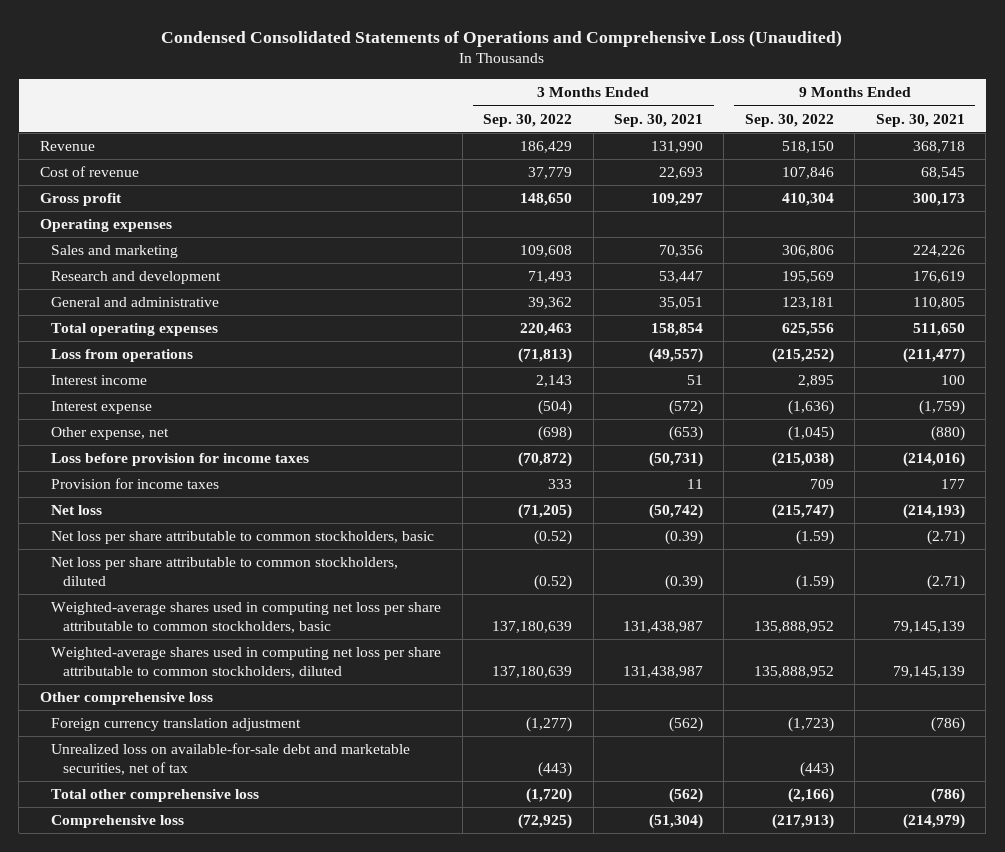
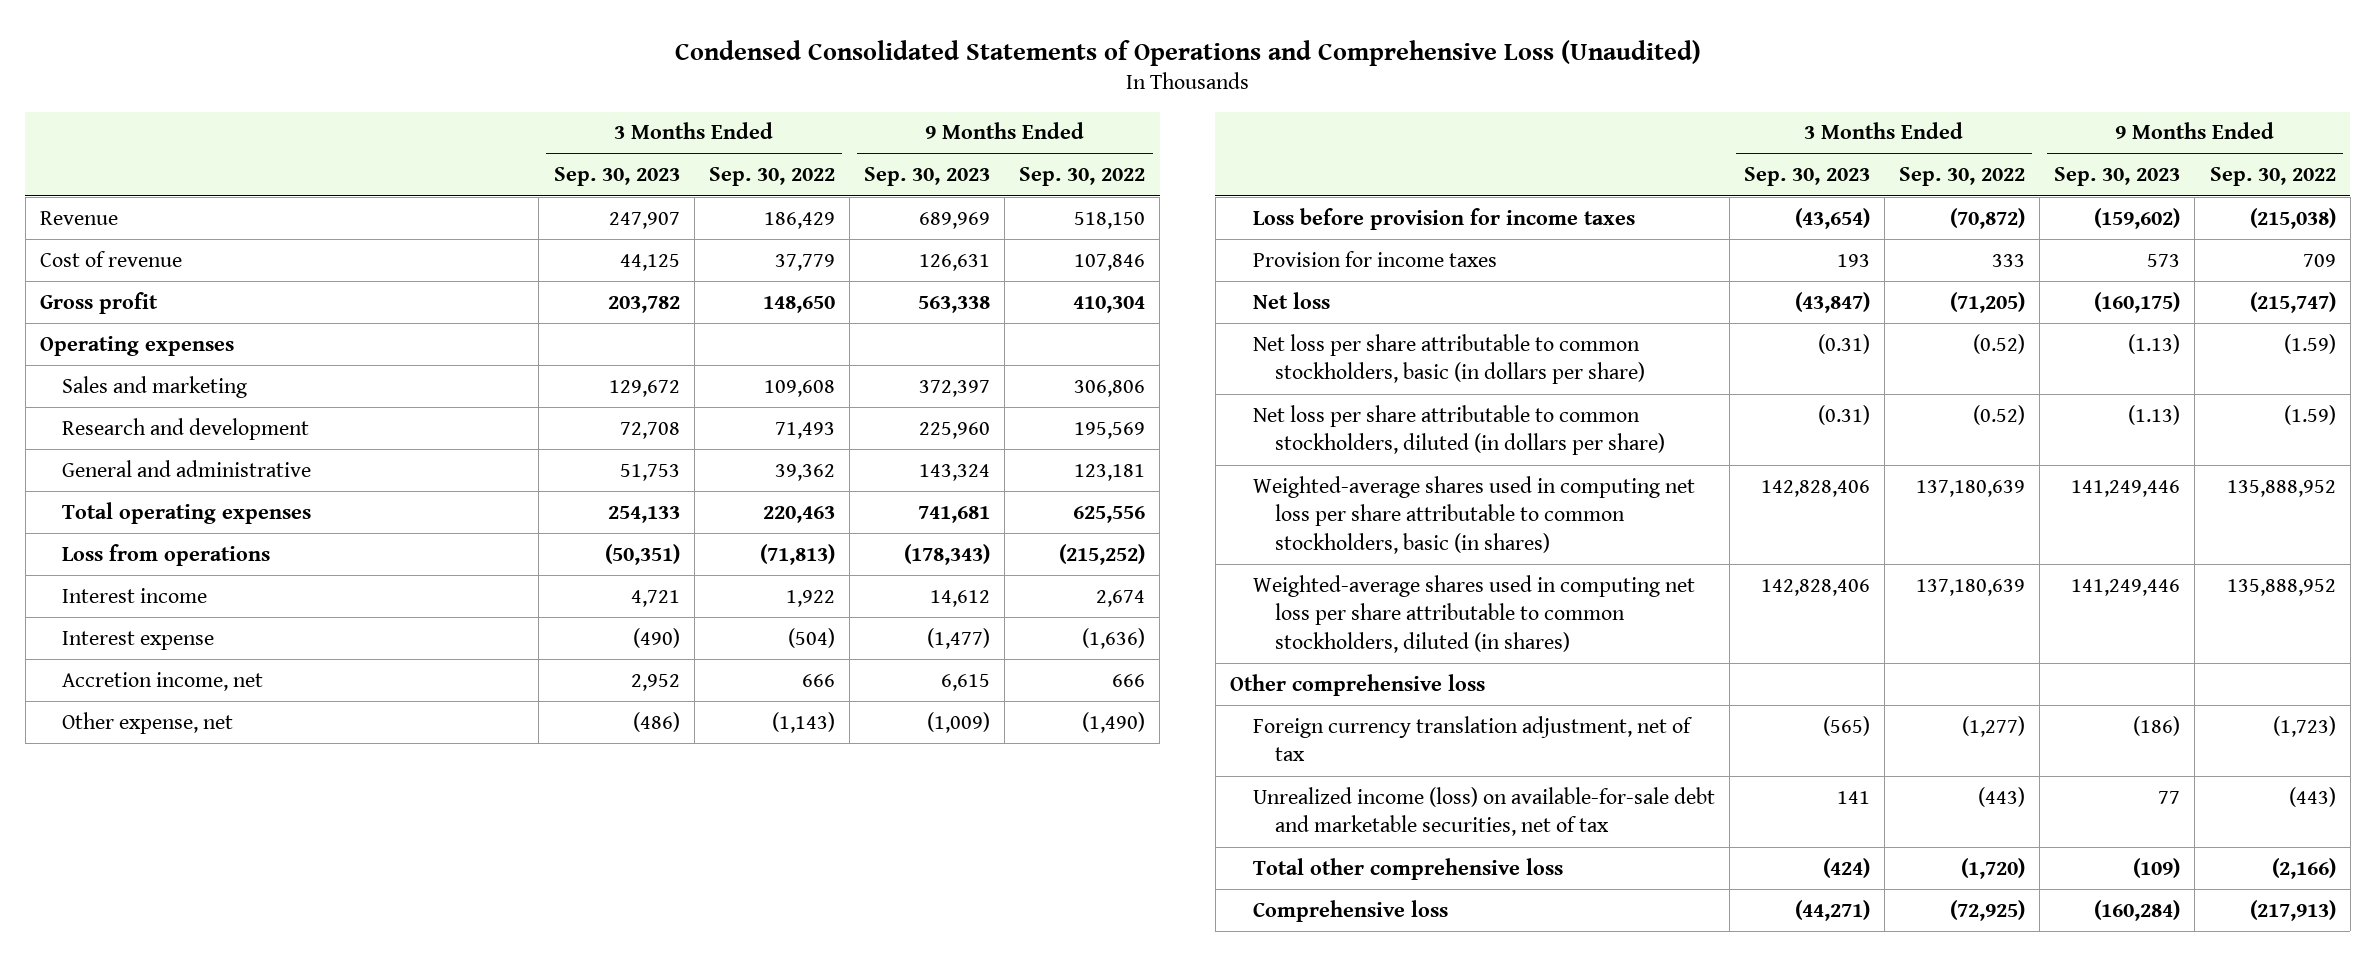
- | 3 Months Ended Sep. 30, 2022 | 3 Months Ended Sep. 30, 2021 | 9 Months Ended Sep. 30, 2022 | 9 Months Ended Sep. 30, 2021
+ | 3 Months Ended Sep. 30, 2023 | 3 Months Ended Sep. 30, 2022 | 9 Months Ended Sep. 30, 2023 | 9 Months Ended Sep. 30, 2022
- Interest income | 2,143 | 51 | 2,895 | 100
+ Interest income | 4,721 | 1,922 | 14,612 | 2,674
- Other expense, net | (698) | (653) | (1,045) | (880)
+ Accretion income, net | 2,952 | 666 | 6,615 | 666
+ Other expense, net | (486) | (1,143) | (1,009) | (1,490)
- Net loss per share attributable to common stockholders, basic | (0.52) | (0.39) | (1.59) | (2.71)
- Net loss per share attributable to common stockholders, diluted | (0.52) | (0.39) | (1.59) | (2.71)
- Weighted-average shares used in computing net loss per share attributable to common stockholders, basic | 137,180,639 | 131,438,987 | 135,888,952 | 79,145,139
- Weighted-average shares used in computing net loss per share attributable to common stockholders, diluted | 137,180,639 | 131,438,987 | 135,888,952 | 79,145,139
+ Net loss per share attributable to common stockholders, basic (in dollars per share) | (0.31) | (0.52) | (1.13) | (1.59)
+ Net loss per share attributable to common stockholders, diluted (in dollars per share) | (0.31) | (0.52) | (1.13) | (1.59)
+ Weighted-average shares used in computing net loss per share attributable to common stockholders, basic (in shares) | 142,828,406 | 137,180,639 | 141,249,446 | 135,888,952
+ Weighted-average shares used in computing net loss per share attributable to common stockholders, diluted (in shares) | 142,828,406 | 137,180,639 | 141,249,446 | 135,888,952
- Foreign currency translation adjustment | (1,277) | (562) | (1,723) | (786)
- Unrealized loss on available-for-sale debt and marketable securities, net of tax | (443) | | (443) |
+ Foreign currency translation adjustment, net of tax | (565) | (1,277) | (186) | (1,723)
+ Unrealized income (loss) on available-for-sale debt and marketable securities, net of tax | 141 | (443) | 77 | (443)

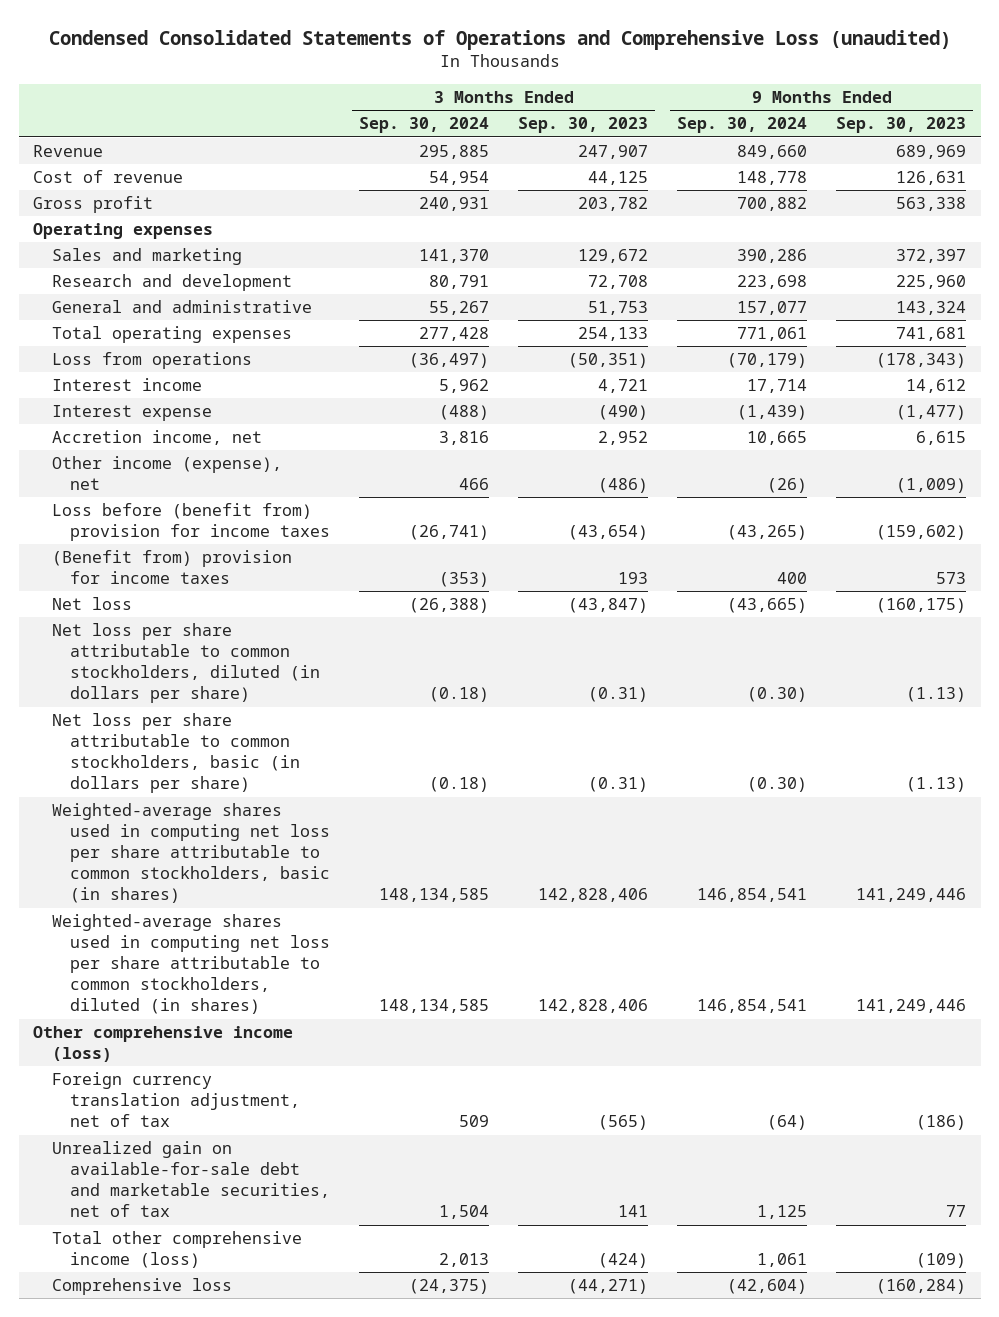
- Condensed Consolidated Statements of Operations and Comprehensive Loss (Unaudited)
+ Condensed Consolidated Statements of Operations and Comprehensive Loss (unaudited)
- | 3 Months Ended Sep. 30, 2023 | 3 Months Ended Sep. 30, 2022 | 9 Months Ended Sep. 30, 2023 | 9 Months Ended Sep. 30, 2022
+ | 3 Months Ended Sep. 30, 2024 | 3 Months Ended Sep. 30, 2023 | 9 Months Ended Sep. 30, 2024 | 9 Months Ended Sep. 30, 2023
- Other expense, net | (486) | (1,143) | (1,009) | (1,490)
- Loss before provision for income taxes | (43,654) | (70,872) | (159,602) | (215,038)
- Provision for income taxes | 193 | 333 | 573 | 709
+ Other income (expense), net | 466 | (486) | (26) | (1,009)
+ Loss before (benefit from) provision for income taxes | (26,741) | (43,654) | (43,265) | (159,602)
+ (Benefit from) provision for income taxes | (353) | 193 | 400 | 573
moved down: Net loss per share attributable to common stockholders, basic (in dollars per share) | (0.18) | (0.31) | (0.30) | (1.13)
- Other comprehensive loss
+ Other comprehensive income (loss)
- Unrealized income (loss) on available-for-sale debt and marketable securities, net of tax | 141 | (443) | 77 | (443)
- Total other comprehensive loss | (424) | (1,720) | (109) | (2,166)
+ Unrealized gain on available-for-sale debt and marketable securities, net of tax | 1,504 | 141 | 1,125 | 77
+ Total other comprehensive income (loss) | 2,013 | (424) | 1,061 | (109)

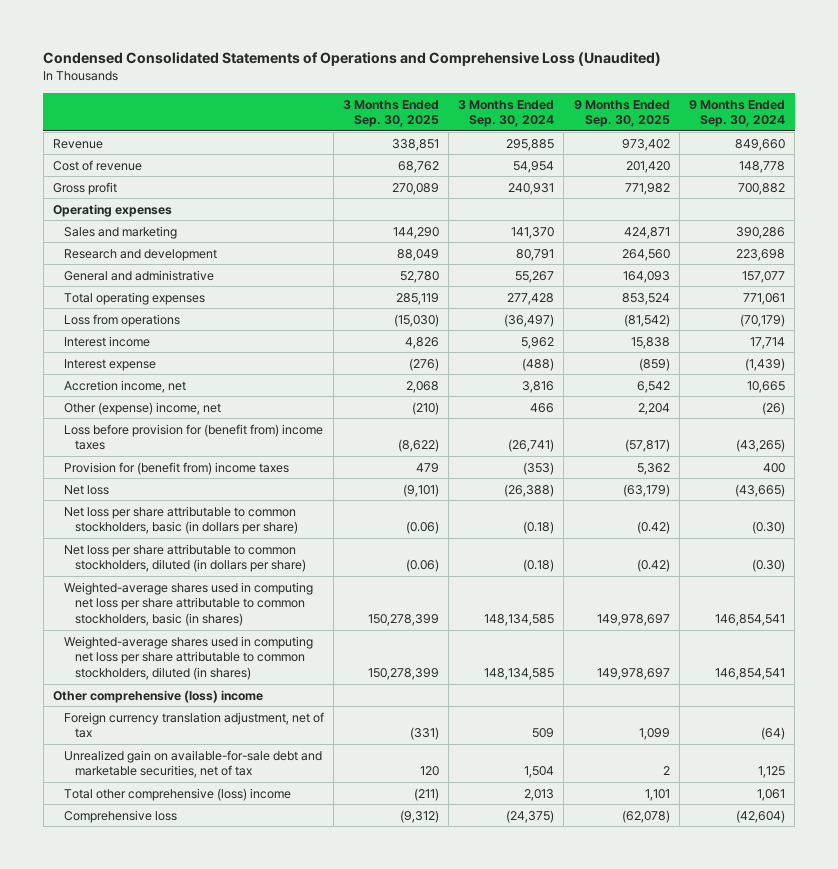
- Condensed Consolidated Statements of Operations and Comprehensive Loss (unaudited)
+ Condensed Consolidated Statements of Operations and Comprehensive Loss (Unaudited)
- | 3 Months Ended Sep. 30, 2024 | 3 Months Ended Sep. 30, 2023 | 9 Months Ended Sep. 30, 2024 | 9 Months Ended Sep. 30, 2023
+ | 3 Months Ended Sep. 30, 2025 | 3 Months Ended Sep. 30, 2024 | 9 Months Ended Sep. 30, 2025 | 9 Months Ended Sep. 30, 2024
- Other income (expense), net | 466 | (486) | (26) | (1,009)
- Loss before (benefit from) provision for income taxes | (26,741) | (43,654) | (43,265) | (159,602)
- (Benefit from) provision for income taxes | (353) | 193 | 400 | 573
+ Other (expense) income, net | (210) | 466 | 2,204 | (26)
+ Loss before provision for (benefit from) income taxes | (8,622) | (26,741) | (57,817) | (43,265)
+ Provision for (benefit from) income taxes | 479 | (353) | 5,362 | 400
moved down: Net loss per share attributable to common stockholders, diluted (in dollars per share) | (0.06) | (0.18) | (0.42) | (0.30)
- Other comprehensive income (loss)
+ Other comprehensive (loss) income
- Total other comprehensive income (loss) | 2,013 | (424) | 1,061 | (109)
+ Total other comprehensive (loss) income | (211) | 2,013 | 1,101 | 1,061

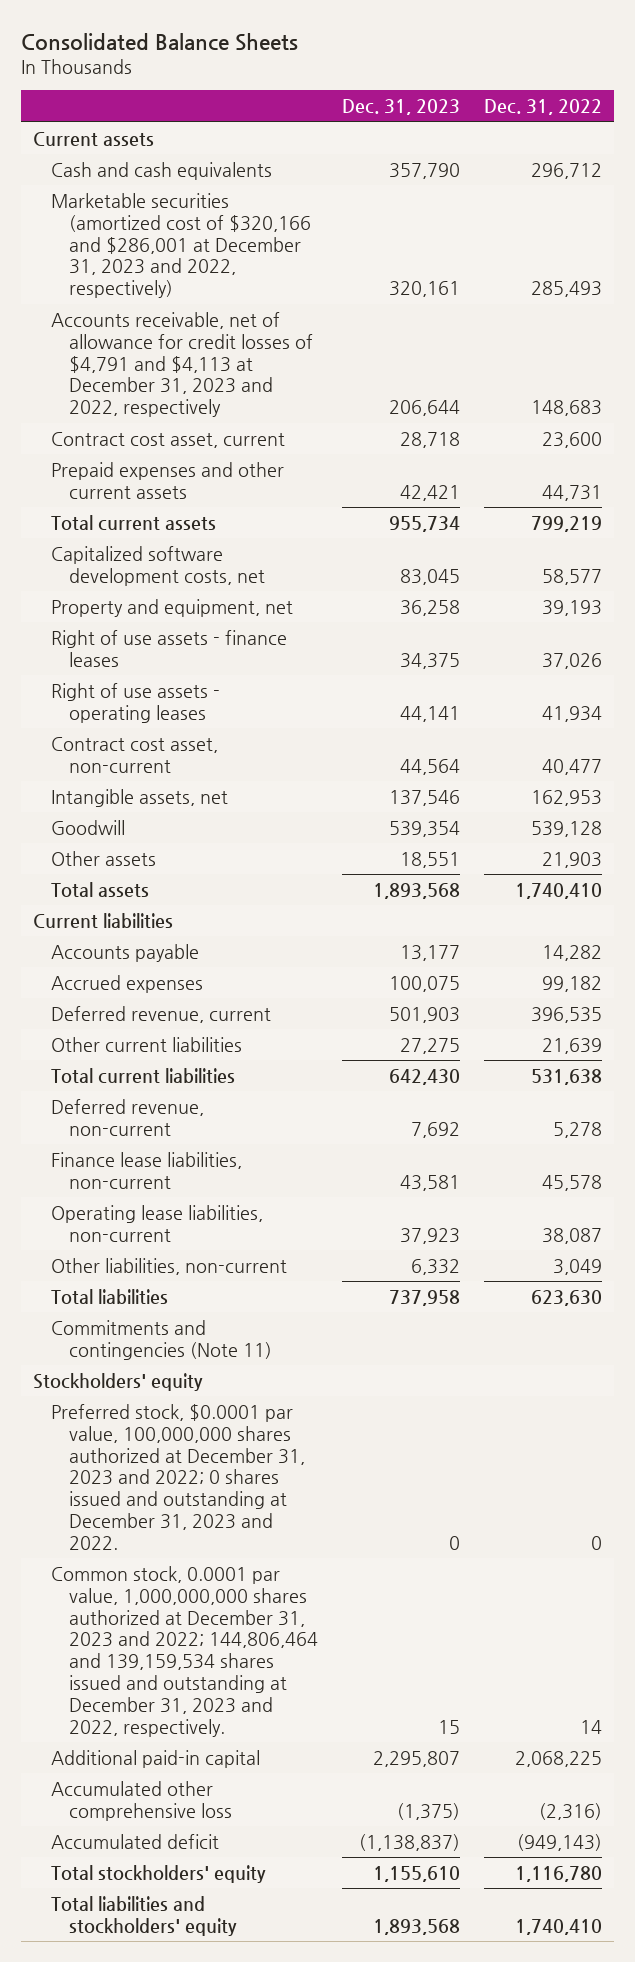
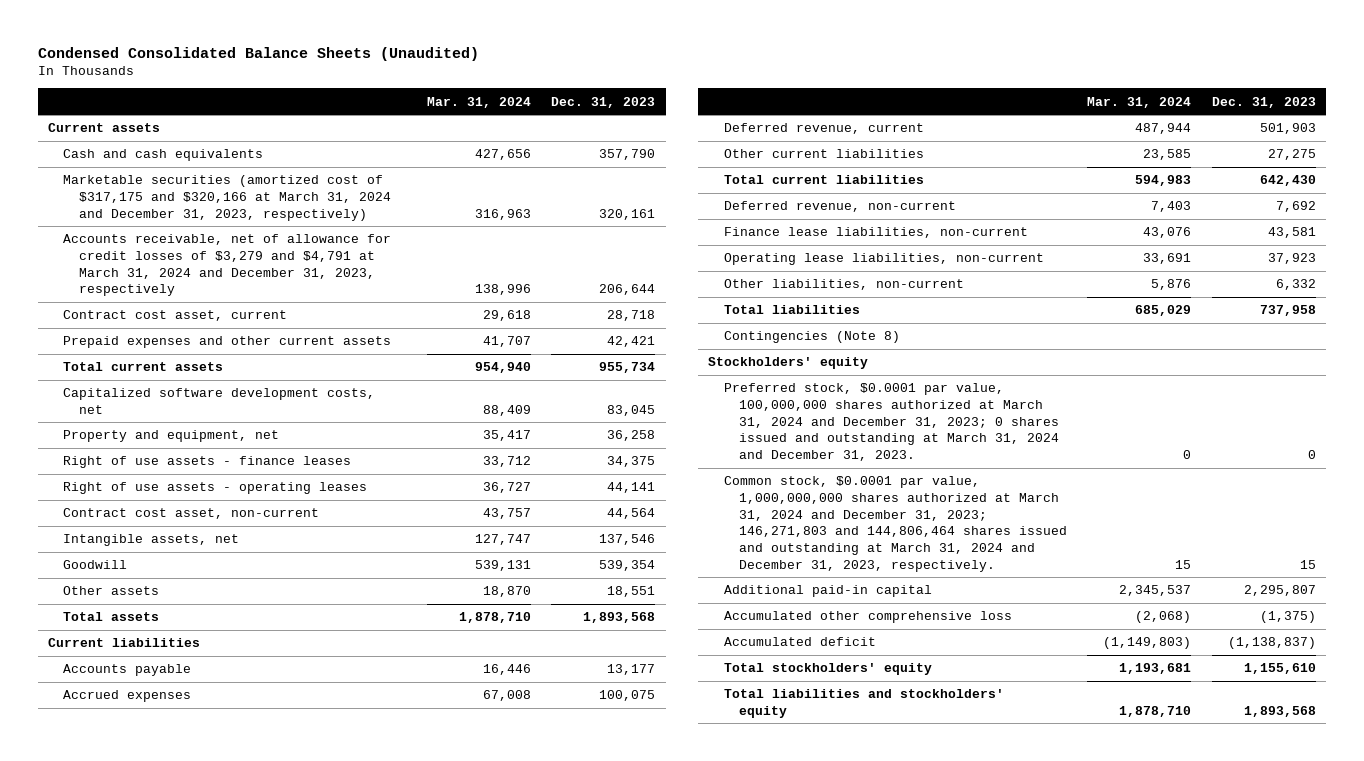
- Consolidated Balance Sheets
+ Condensed Consolidated Balance Sheets (Unaudited)
- | Dec. 31, 2023 | Dec. 31, 2022
+ | Mar. 31, 2024 | Dec. 31, 2023
- Marketable securities (amortized cost of $320,166 and $286,001 at December 31, 2023 and 2022, respectively) | 320,161 | 285,493
- Accounts receivable, net of allowance for credit losses of $4,791 and $4,113 at December 31, 2023 and 2022, respectively | 206,644 | 148,683
+ Marketable securities (amortized cost of $317,175 and $320,166 at March 31, 2024 and December 31, 2023, respectively) | 316,963 | 320,161
+ Accounts receivable, net of allowance for credit losses of $3,279 and $4,791 at March 31, 2024 and December 31, 2023, respectively | 138,996 | 206,644
- Commitments and contingencies (Note 11)
+ Contingencies (Note 8)
- Preferred stock, $0.0001 par value, 100,000,000 shares authorized at December 31, 2023 and 2022; 0 shares issued and outstanding at December 31, 2023 and 2022. | 0 | 0
- Common stock, 0.0001 par value, 1,000,000,000 shares authorized at December 31, 2023 and 2022; 144,806,464 and 139,159,534 shares issued and outstanding at December 31, 2023 and 2022, respectively. | 15 | 14
+ Preferred stock, $0.0001 par value, 100,000,000 shares authorized at March 31, 2024 and December 31, 2023; 0 shares issued and outstanding at March 31, 2024 and December 31, 2023. | 0 | 0
+ Common stock, $0.0001 par value, 1,000,000,000 shares authorized at March 31, 2024 and December 31, 2023; 146,271,803 and 144,806,464 shares issued and outstanding at March 31, 2024 and December 31, 2023, respectively. | 15 | 15

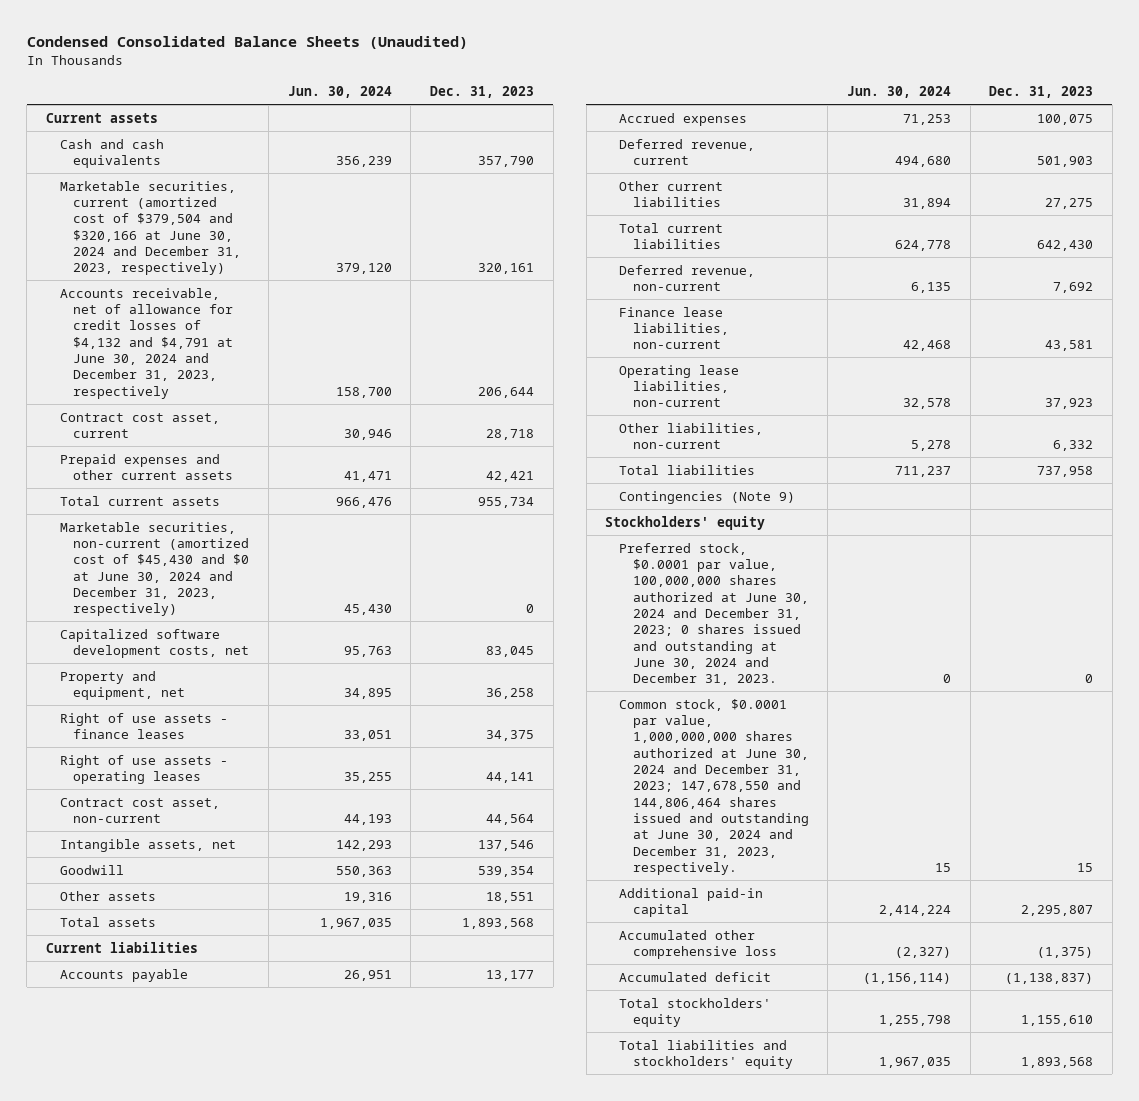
- | Mar. 31, 2024 | Dec. 31, 2023
+ | Jun. 30, 2024 | Dec. 31, 2023
- Marketable securities (amortized cost of $317,175 and $320,166 at March 31, 2024 and December 31, 2023, respectively) | 316,963 | 320,161
- Accounts receivable, net of allowance for credit losses of $3,279 and $4,791 at March 31, 2024 and December 31, 2023, respectively | 138,996 | 206,644
+ Marketable securities, current (amortized cost of $379,504 and $320,166 at June 30, 2024 and December 31, 2023, respectively) | 379,120 | 320,161
+ Accounts receivable, net of allowance for credit losses of $4,132 and $4,791 at June 30, 2024 and December 31, 2023, respectively | 158,700 | 206,644
+ Marketable securities, non-current (amortized cost of $45,430 and $0 at June 30, 2024 and December 31, 2023, respectively) | 45,430 | 0
- Contingencies (Note 8)
+ Contingencies (Note 9)
- Preferred stock, $0.0001 par value, 100,000,000 shares authorized at March 31, 2024 and December 31, 2023; 0 shares issued and outstanding at March 31, 2024 and December 31, 2023. | 0 | 0
- Common stock, $0.0001 par value, 1,000,000,000 shares authorized at March 31, 2024 and December 31, 2023; 146,271,803 and 144,806,464 shares issued and outstanding at March 31, 2024 and December 31, 2023, respectively. | 15 | 15
+ Preferred stock, $0.0001 par value, 100,000,000 shares authorized at June 30, 2024 and December 31, 2023; 0 shares issued and outstanding at June 30, 2024 and December 31, 2023. | 0 | 0
+ Common stock, $0.0001 par value, 1,000,000,000 shares authorized at June 30, 2024 and December 31, 2023; 147,678,550 and 144,806,464 shares issued and outstanding at June 30, 2024 and December 31, 2023, respectively. | 15 | 15

